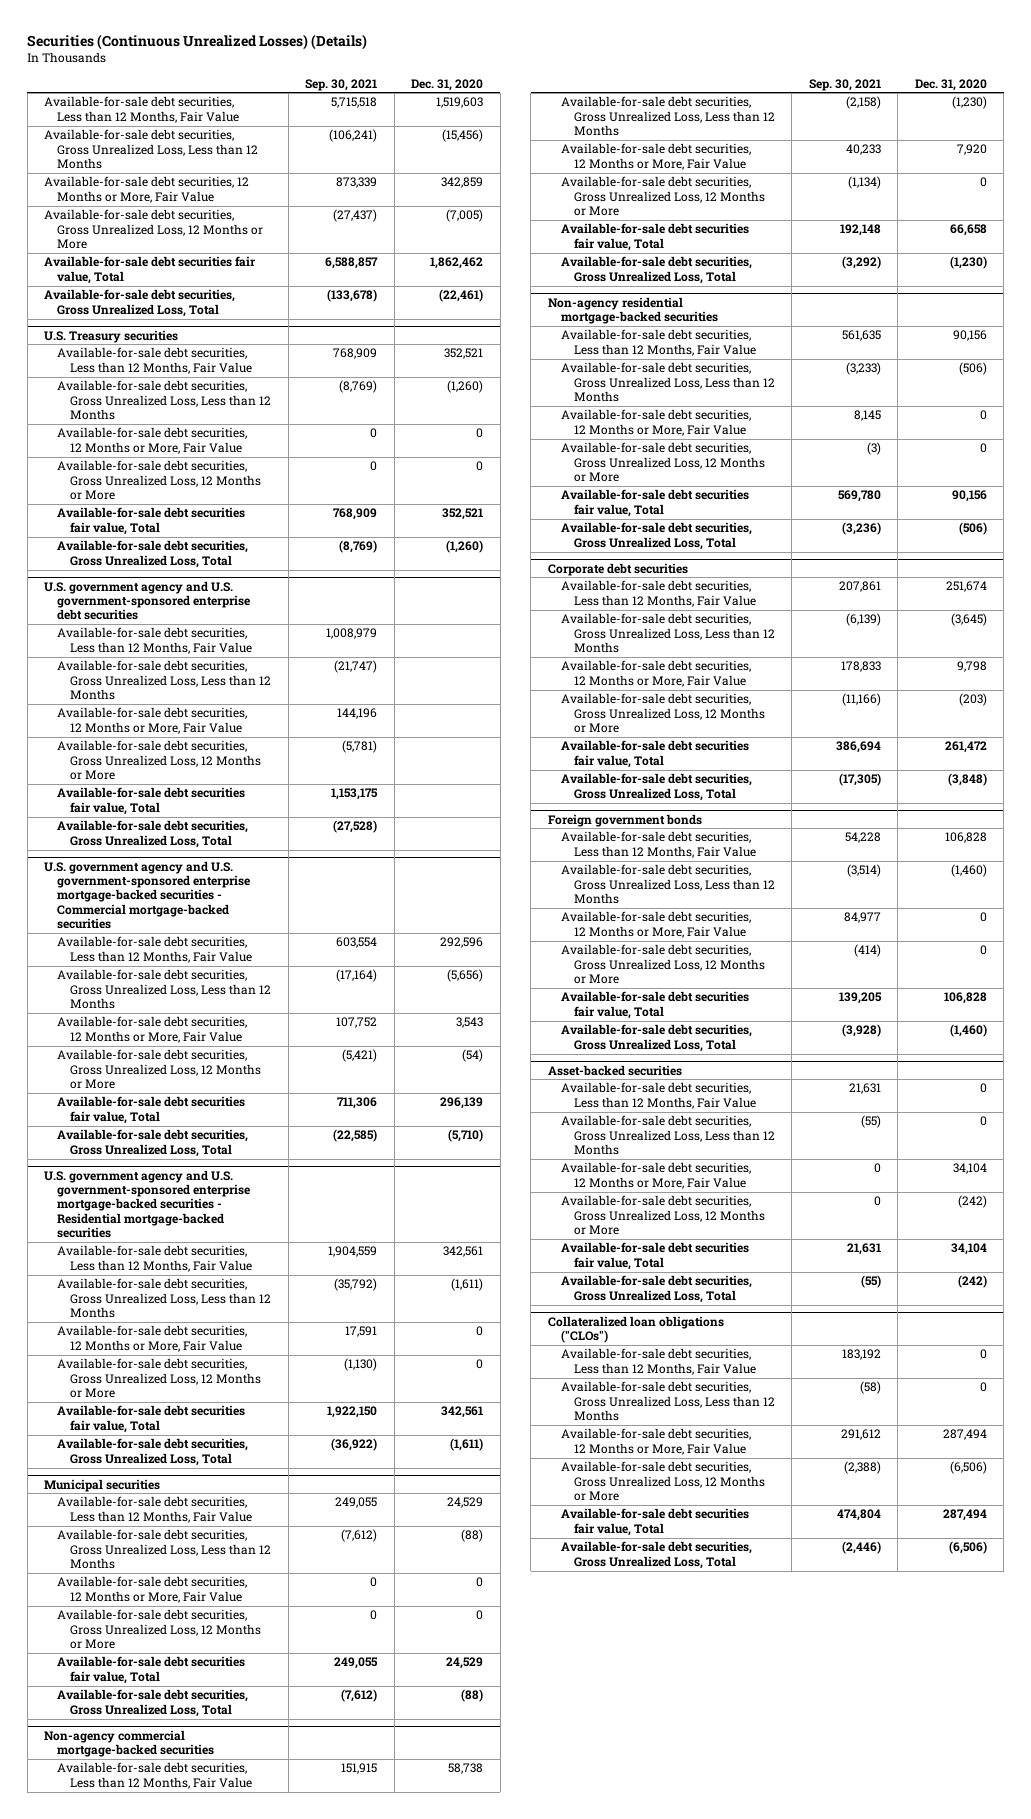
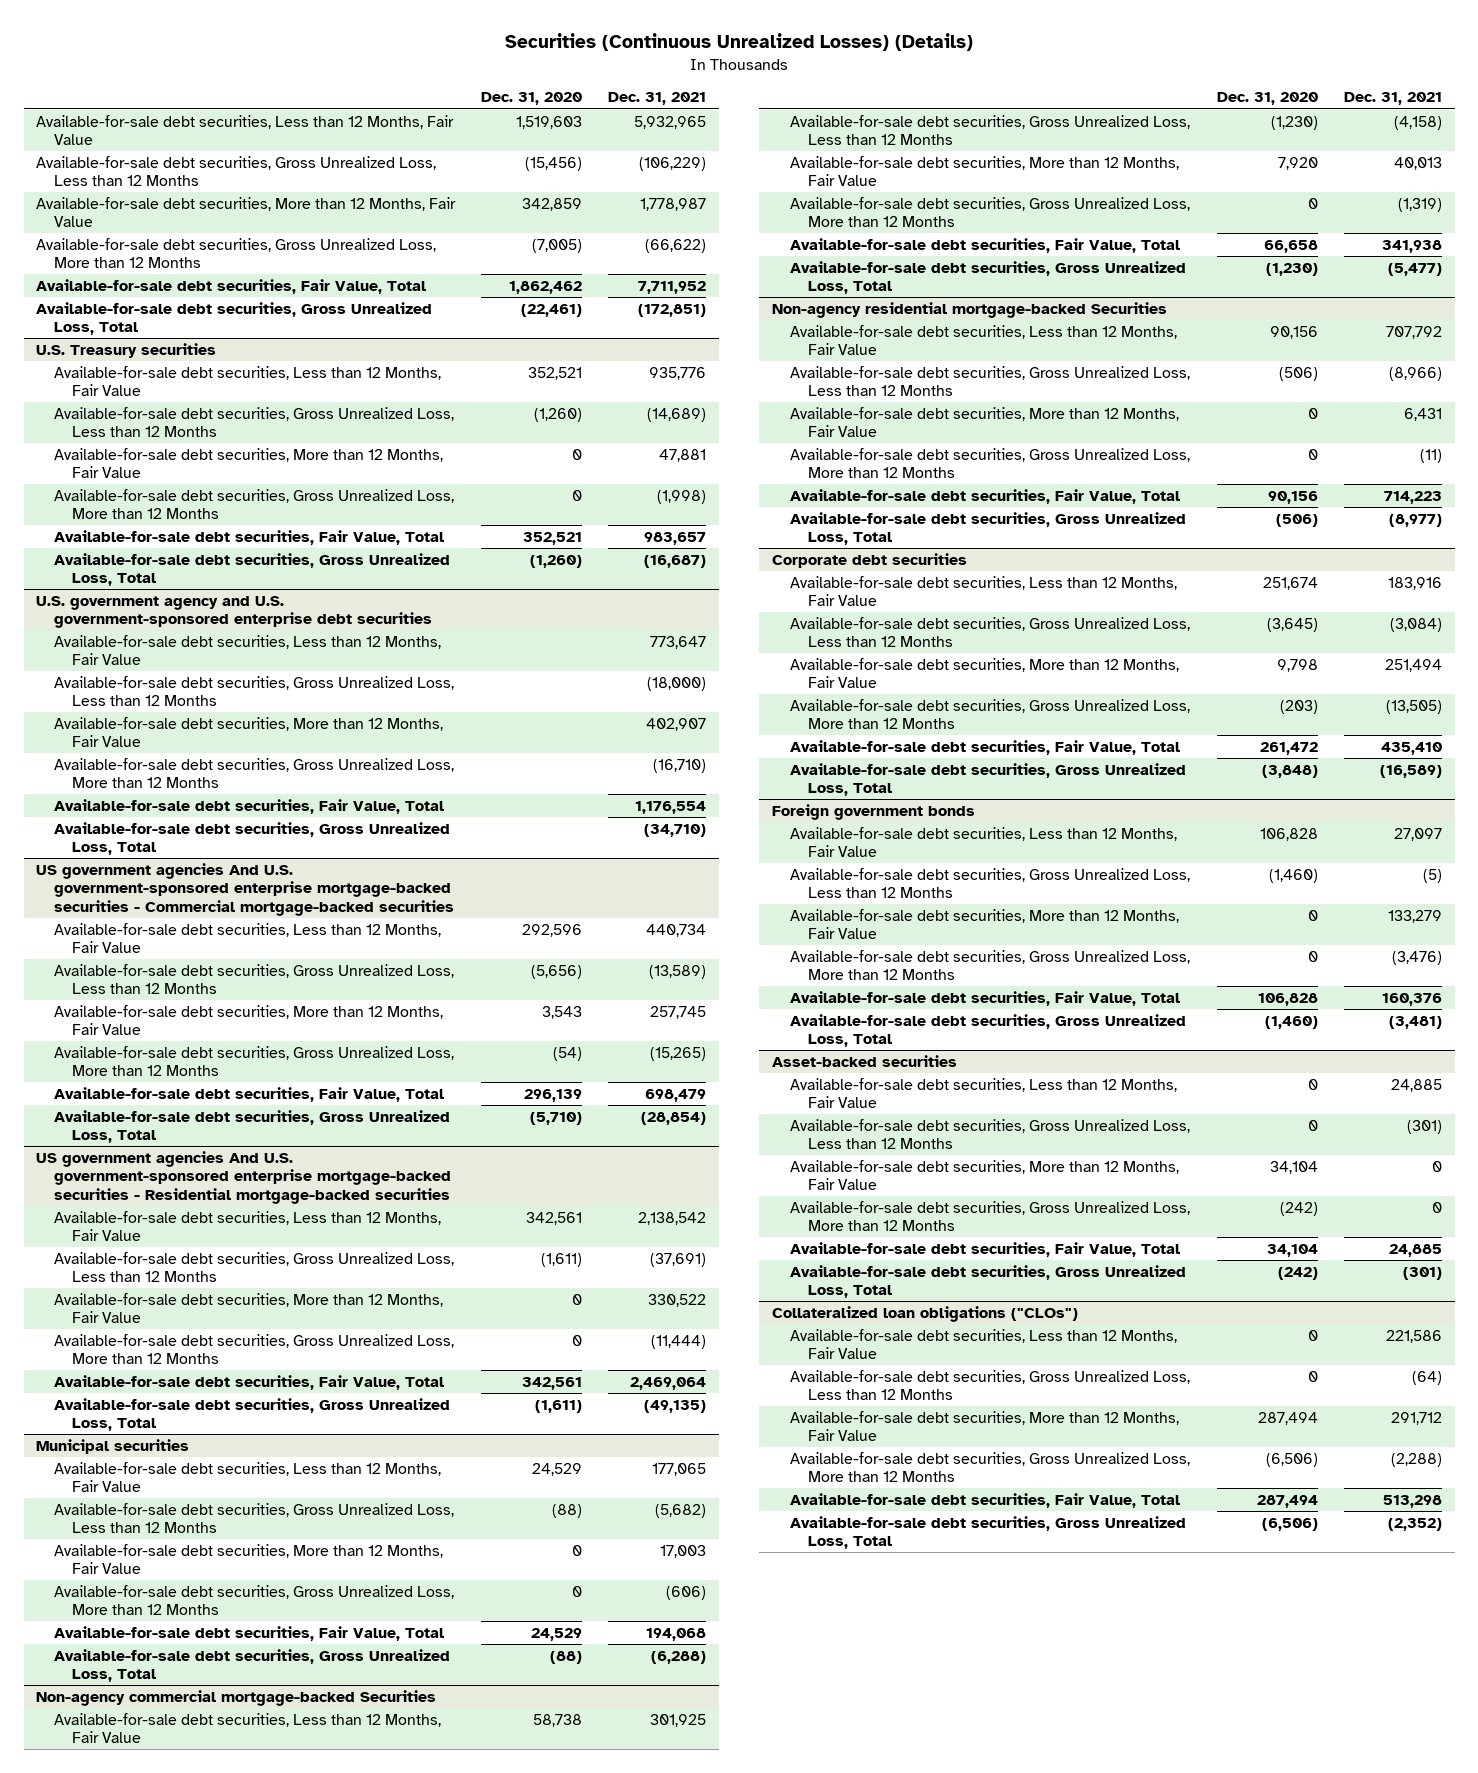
- | Sep. 30, 2021 | Dec. 31, 2020
+ | Dec. 31, 2020 | Dec. 31, 2021
- Available-for-sale debt securities, 12 Months or More, Fair Value | 873,339 | 342,859
- Available-for-sale debt securities, Gross Unrealized Loss, 12 Months or More | (27,437) | (7,005)
- Available-for-sale debt securities fair value, Total | 6,588,857 | 1,862,462
+ Available-for-sale debt securities, More than 12 Months, Fair Value | 342,859 | 1,778,987
+ Available-for-sale debt securities, Gross Unrealized Loss, More than 12 Months | (7,005) | (66,622)
+ Available-for-sale debt securities, Fair Value, Total | 1,862,462 | 7,711,952
@ U.S. Treasury securities
- Available-for-sale debt securities, 12 Months or More, Fair Value | 0 | 0
- Available-for-sale debt securities, Gross Unrealized Loss, 12 Months or More | 0 | 0
- Available-for-sale debt securities fair value, Total | 768,909 | 352,521
+ Available-for-sale debt securities, More than 12 Months, Fair Value | 0 | 47,881
+ Available-for-sale debt securities, Gross Unrealized Loss, More than 12 Months | 0 | (1,998)
+ Available-for-sale debt securities, Fair Value, Total | 352,521 | 983,657
@ U.S. government agency and U.S. government-sponsored enterprise debt securities
- Available-for-sale debt securities, 12 Months or More, Fair Value | 144,196 |
- Available-for-sale debt securities, Gross Unrealized Loss, 12 Months or More | (5,781) |
- Available-for-sale debt securities fair value, Total | 1,153,175 |
+ Available-for-sale debt securities, More than 12 Months, Fair Value | | 402,907
+ Available-for-sale debt securities, Gross Unrealized Loss, More than 12 Months | | (16,710)
+ Available-for-sale debt securities, Fair Value, Total | | 1,176,554
- U.S. government agency and U.S. government-sponsored enterprise mortgage-backed securities - Commercial mortgage-backed securities
+ US government agencies And U.S. government-sponsored enterprise mortgage-backed securities - Commercial mortgage-backed securities
- Available-for-sale debt securities, 12 Months or More, Fair Value | 107,752 | 3,543
- Available-for-sale debt securities, Gross Unrealized Loss, 12 Months or More | (5,421) | (54)
- Available-for-sale debt securities fair value, Total | 711,306 | 296,139
+ Available-for-sale debt securities, More than 12 Months, Fair Value | 3,543 | 257,745
+ Available-for-sale debt securities, Gross Unrealized Loss, More than 12 Months | (54) | (15,265)
+ Available-for-sale debt securities, Fair Value, Total | 296,139 | 698,479
- U.S. government agency and U.S. government-sponsored enterprise mortgage-backed securities - Residential mortgage-backed securities
+ US government agencies And U.S. government-sponsored enterprise mortgage-backed securities - Residential mortgage-backed securities
- Available-for-sale debt securities, 12 Months or More, Fair Value | 17,591 | 0
- Available-for-sale debt securities, Gross Unrealized Loss, 12 Months or More | (1,130) | 0
- Available-for-sale debt securities fair value, Total | 1,922,150 | 342,561
+ Available-for-sale debt securities, More than 12 Months, Fair Value | 0 | 330,522
+ Available-for-sale debt securities, Gross Unrealized Loss, More than 12 Months | 0 | (11,444)
+ Available-for-sale debt securities, Fair Value, Total | 342,561 | 2,469,064
@ Municipal securities
- Available-for-sale debt securities, 12 Months or More, Fair Value | 0 | 0
- Available-for-sale debt securities, Gross Unrealized Loss, 12 Months or More | 0 | 0
- Available-for-sale debt securities fair value, Total | 249,055 | 24,529
+ Available-for-sale debt securities, More than 12 Months, Fair Value | 0 | 17,003
+ Available-for-sale debt securities, Gross Unrealized Loss, More than 12 Months | 0 | (606)
+ Available-for-sale debt securities, Fair Value, Total | 24,529 | 194,068
- Non-agency commercial mortgage-backed securities
+ Non-agency commercial mortgage-backed Securities
- Available-for-sale debt securities, 12 Months or More, Fair Value | 40,233 | 7,920
- Available-for-sale debt securities, Gross Unrealized Loss, 12 Months or More | (1,134) | 0
- Available-for-sale debt securities fair value, Total | 192,148 | 66,658
+ Available-for-sale debt securities, More than 12 Months, Fair Value | 7,920 | 40,013
+ Available-for-sale debt securities, Gross Unrealized Loss, More than 12 Months | 0 | (1,319)
+ Available-for-sale debt securities, Fair Value, Total | 66,658 | 341,938
- Non-agency residential mortgage-backed securities
+ Non-agency residential mortgage-backed Securities
- Available-for-sale debt securities, 12 Months or More, Fair Value | 8,145 | 0
- Available-for-sale debt securities, Gross Unrealized Loss, 12 Months or More | (3) | 0
- Available-for-sale debt securities fair value, Total | 569,780 | 90,156
+ Available-for-sale debt securities, More than 12 Months, Fair Value | 0 | 6,431
+ Available-for-sale debt securities, Gross Unrealized Loss, More than 12 Months | 0 | (11)
+ Available-for-sale debt securities, Fair Value, Total | 90,156 | 714,223
@ Corporate debt securities
- Available-for-sale debt securities, 12 Months or More, Fair Value | 178,833 | 9,798
- Available-for-sale debt securities, Gross Unrealized Loss, 12 Months or More | (11,166) | (203)
- Available-for-sale debt securities fair value, Total | 386,694 | 261,472
+ Available-for-sale debt securities, More than 12 Months, Fair Value | 9,798 | 251,494
+ Available-for-sale debt securities, Gross Unrealized Loss, More than 12 Months | (203) | (13,505)
+ Available-for-sale debt securities, Fair Value, Total | 261,472 | 435,410
@ Foreign government bonds
- Available-for-sale debt securities, 12 Months or More, Fair Value | 84,977 | 0
- Available-for-sale debt securities, Gross Unrealized Loss, 12 Months or More | (414) | 0
- Available-for-sale debt securities fair value, Total | 139,205 | 106,828
+ Available-for-sale debt securities, More than 12 Months, Fair Value | 0 | 133,279
+ Available-for-sale debt securities, Gross Unrealized Loss, More than 12 Months | 0 | (3,476)
+ Available-for-sale debt securities, Fair Value, Total | 106,828 | 160,376
@ Asset-backed securities
- Available-for-sale debt securities, 12 Months or More, Fair Value | 0 | 34,104
- Available-for-sale debt securities, Gross Unrealized Loss, 12 Months or More | 0 | (242)
- Available-for-sale debt securities fair value, Total | 21,631 | 34,104
+ Available-for-sale debt securities, More than 12 Months, Fair Value | 34,104 | 0
+ Available-for-sale debt securities, Gross Unrealized Loss, More than 12 Months | (242) | 0
+ Available-for-sale debt securities, Fair Value, Total | 34,104 | 24,885
@ Collateralized loan obligations ("CLOs")
- Available-for-sale debt securities, 12 Months or More, Fair Value | 291,612 | 287,494
- Available-for-sale debt securities, Gross Unrealized Loss, 12 Months or More | (2,388) | (6,506)
- Available-for-sale debt securities fair value, Total | 474,804 | 287,494
+ Available-for-sale debt securities, More than 12 Months, Fair Value | 287,494 | 291,712
+ Available-for-sale debt securities, Gross Unrealized Loss, More than 12 Months | (6,506) | (2,288)
+ Available-for-sale debt securities, Fair Value, Total | 287,494 | 513,298

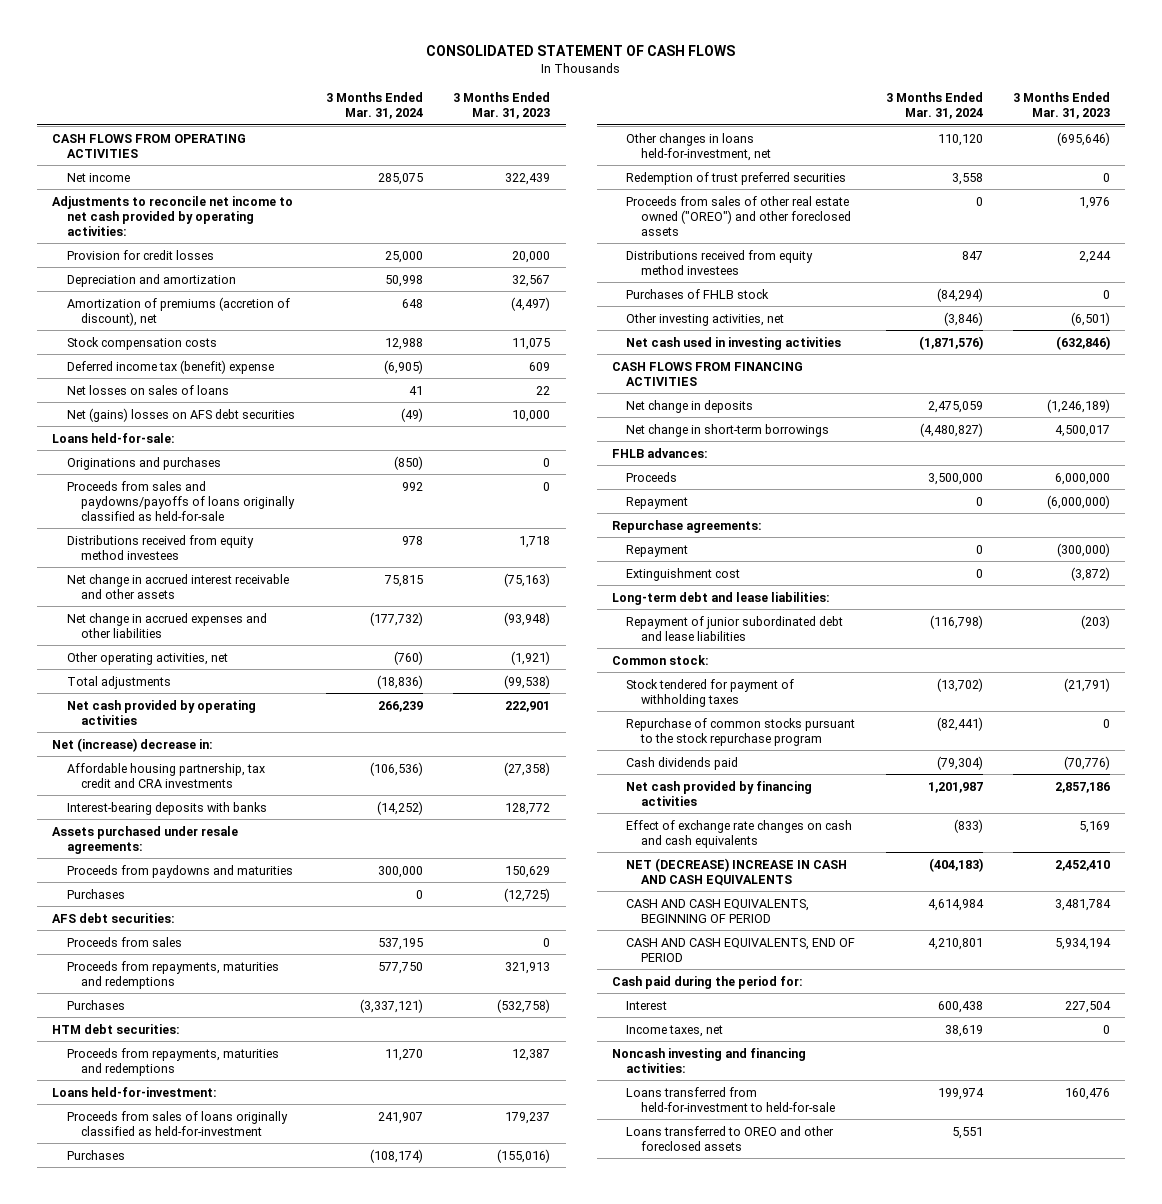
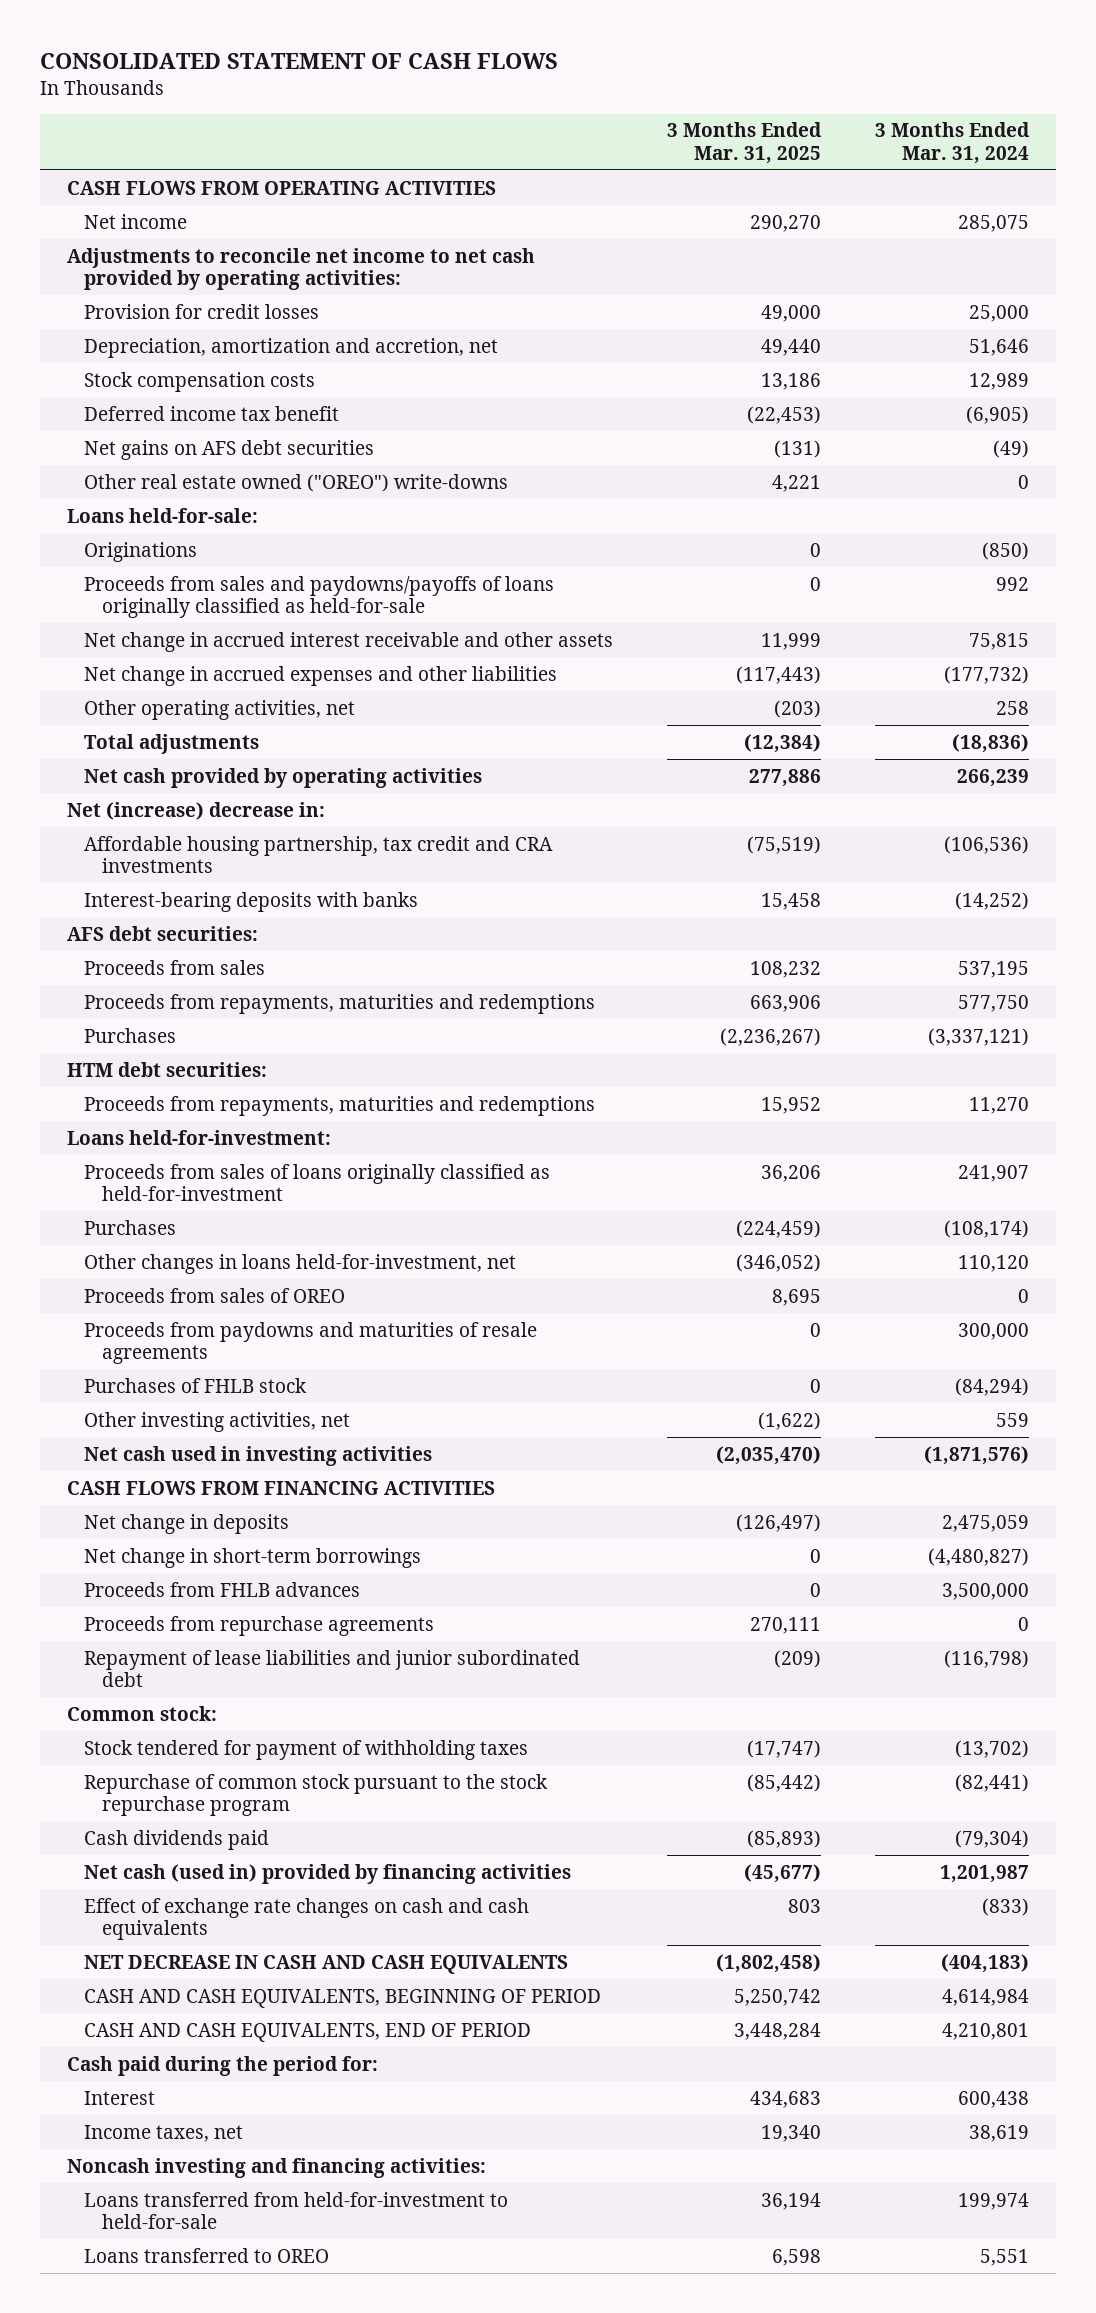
- | 3 Months Ended Mar. 31, 2024 | 3 Months Ended Mar. 31, 2023
+ | 3 Months Ended Mar. 31, 2025 | 3 Months Ended Mar. 31, 2024
- Depreciation and amortization | 50,998 | 32,567
- Amortization of premiums (accretion of discount), net | 648 | (4,497)
- Stock compensation costs | 12,988 | 11,075
- Deferred income tax (benefit) expense | (6,905) | 609
- Net losses on sales of loans | 41 | 22
- Net (gains) losses on AFS debt securities | (49) | 10,000
+ Depreciation, amortization and accretion, net | 49,440 | 51,646
+ Stock compensation costs | 13,186 | 12,989
+ Deferred income tax benefit | (22,453) | (6,905)
+ Net gains on AFS debt securities | (131) | (49)
+ Other real estate owned ("OREO") write-downs | 4,221 | 0
- Originations and purchases | (850) | 0
+ Originations | 0 | (850)
- Distributions received from equity method investees | 978 | 1,718
- Other operating activities, net | (760) | (1,921)
+ Other operating activities, net | (203) | 258
- Assets purchased under resale agreements:
- Proceeds from paydowns and maturities | 300,000 | 150,629
- Purchases | 0 | (12,725)
- Redemption of trust preferred securities | 3,558 | 0
- Proceeds from sales of other real estate owned ("OREO") and other foreclosed assets | 0 | 1,976
- Distributions received from equity method investees | 847 | 2,244
+ Proceeds from sales of OREO | 8,695 | 0
+ Proceeds from paydowns and maturities of resale agreements | 0 | 300,000
- Other investing activities, net | (3,846) | (6,501)
+ Other investing activities, net | (1,622) | 559
- FHLB advances:
- Proceeds | 3,500,000 | 6,000,000
- Repayment | 0 | (6,000,000)
- Repurchase agreements:
- Repayment | 0 | (300,000)
- Extinguishment cost | 0 | (3,872)
- Long-term debt and lease liabilities:
- Repayment of junior subordinated debt and lease liabilities | (116,798) | (203)
+ Proceeds from FHLB advances | 0 | 3,500,000
+ Proceeds from repurchase agreements | 270,111 | 0
+ Repayment of lease liabilities and junior subordinated debt | (209) | (116,798)
- Repurchase of common stocks pursuant to the stock repurchase program | (82,441) | 0
+ Repurchase of common stock pursuant to the stock repurchase program | (85,442) | (82,441)
- Net cash provided by financing activities | 1,201,987 | 2,857,186
+ Net cash (used in) provided by financing activities | (45,677) | 1,201,987
- NET (DECREASE) INCREASE IN CASH AND CASH EQUIVALENTS | (404,183) | 2,452,410
+ NET DECREASE IN CASH AND CASH EQUIVALENTS | (1,802,458) | (404,183)
- Loans transferred to OREO and other foreclosed assets | 5,551 |
+ Loans transferred to OREO | 6,598 | 5,551

